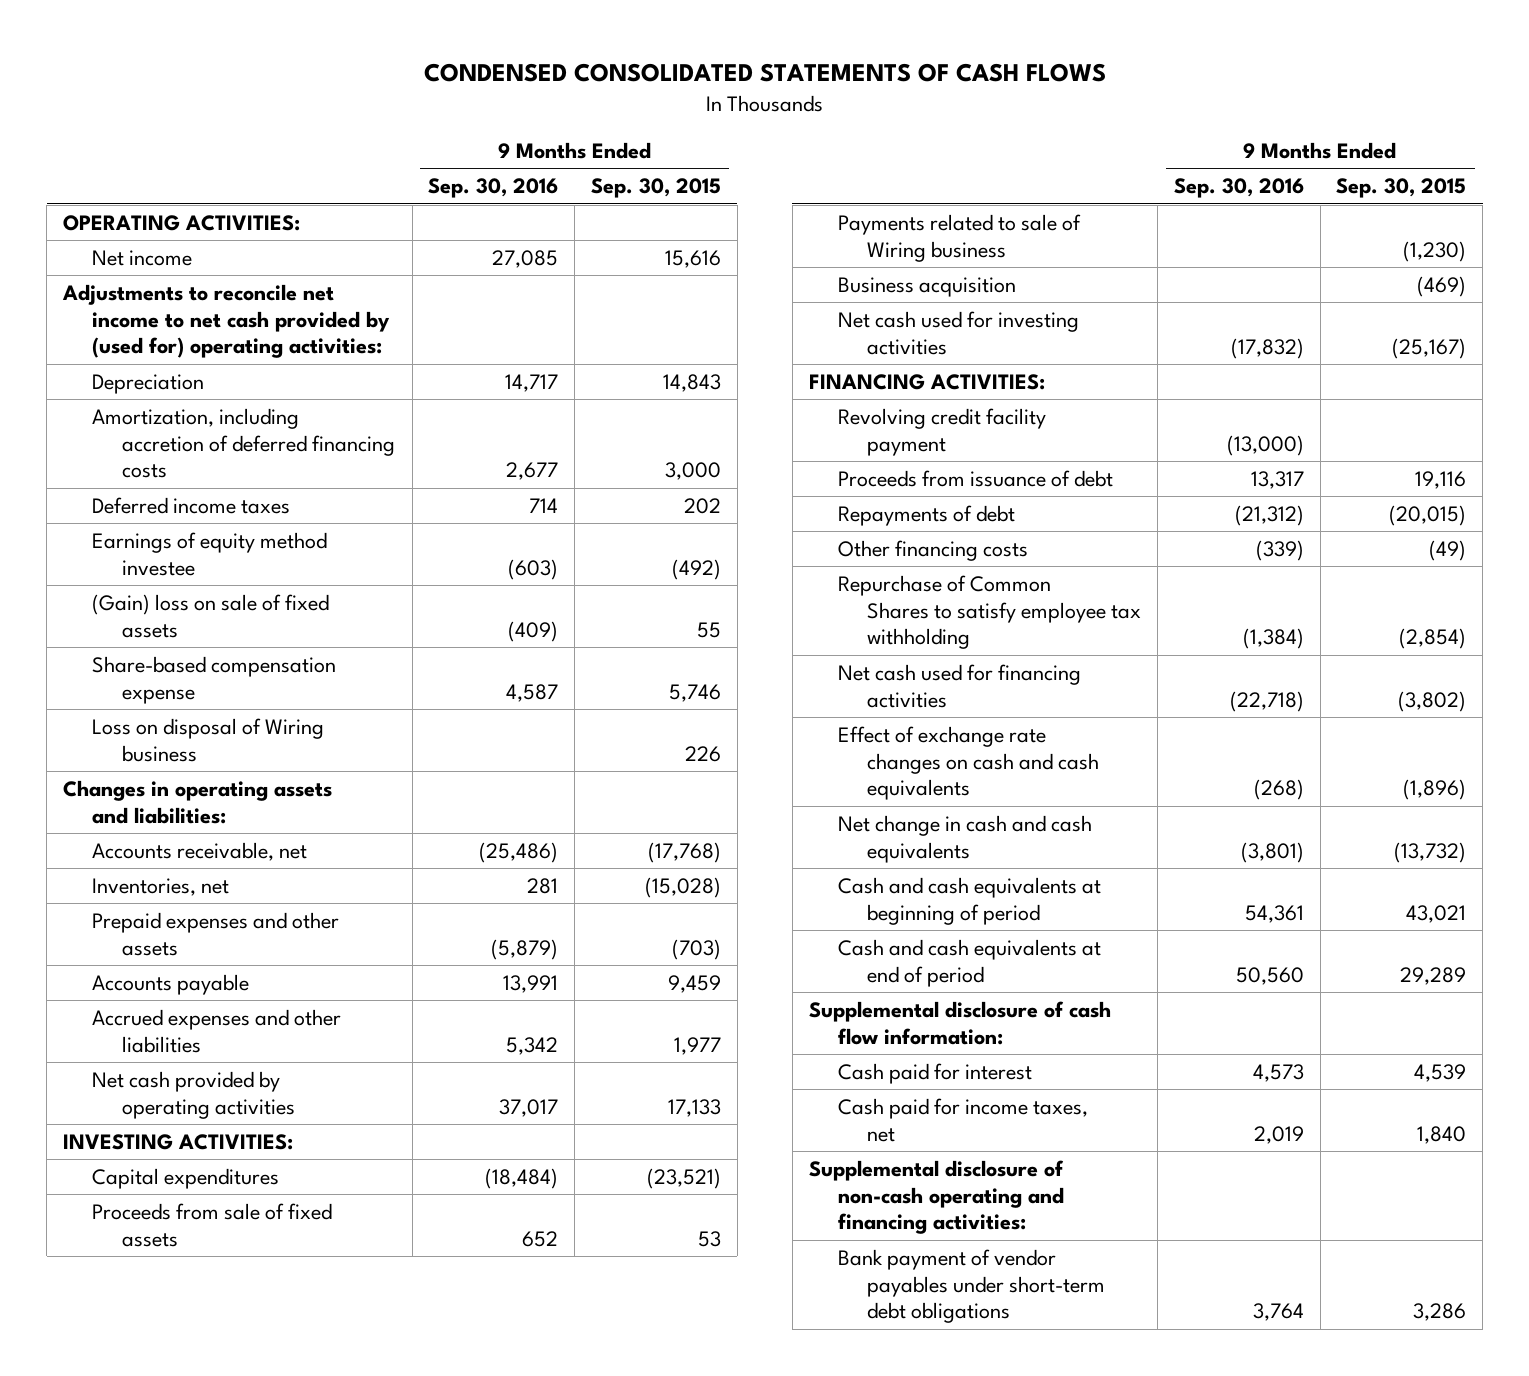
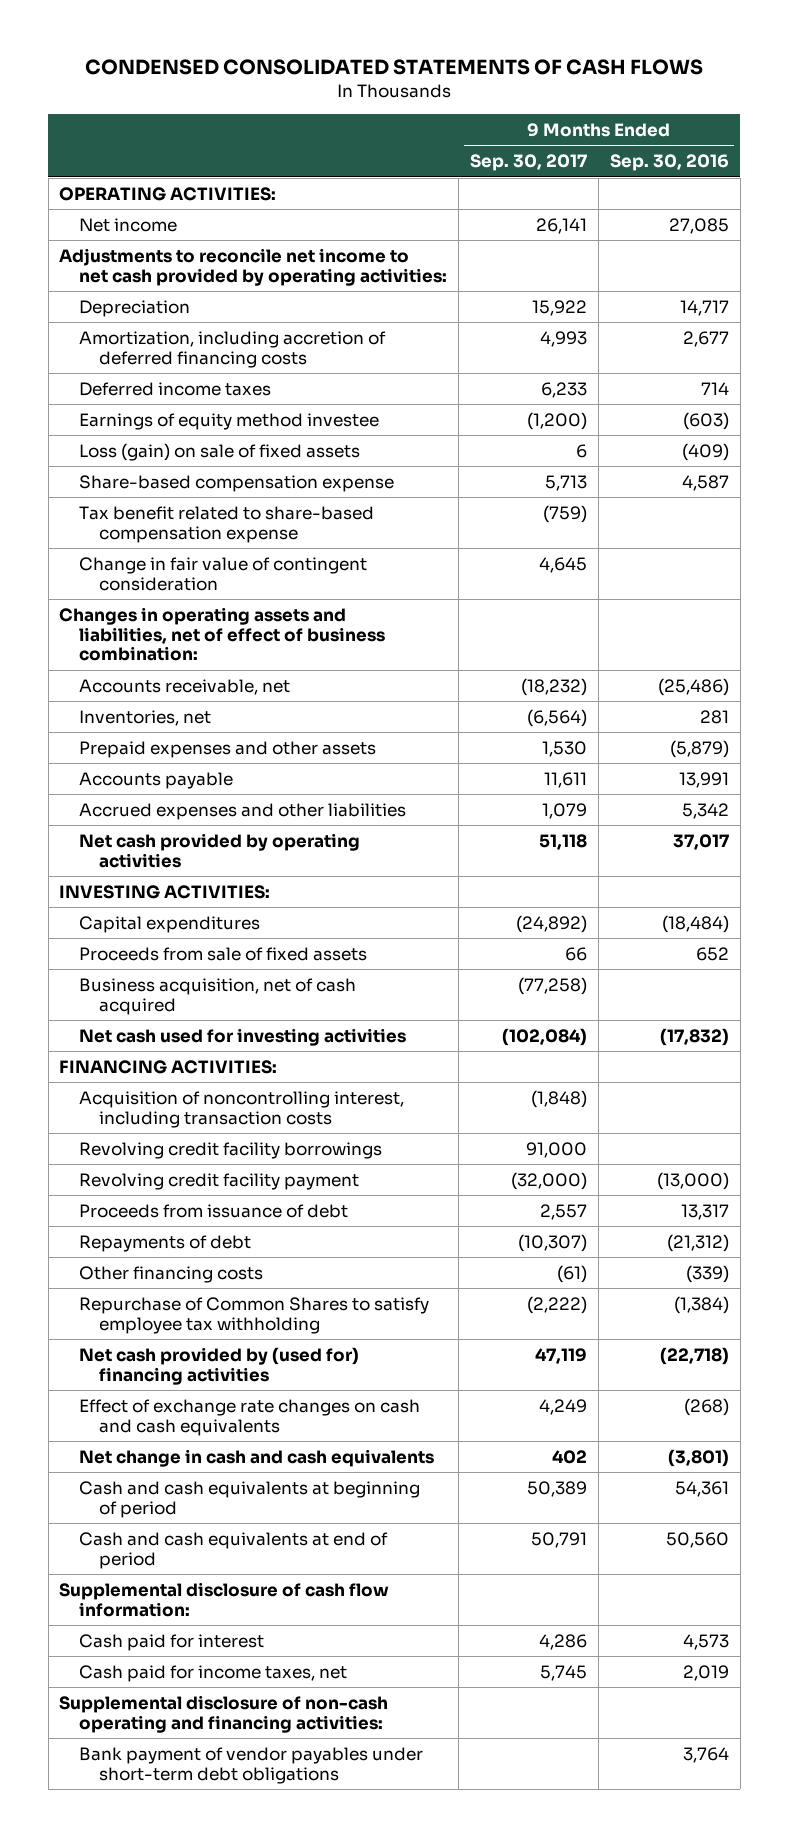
- | 9 Months Ended Sep. 30, 2016 | 9 Months Ended Sep. 30, 2015
+ | 9 Months Ended Sep. 30, 2017 | 9 Months Ended Sep. 30, 2016
- Adjustments to reconcile net income to net cash provided by (used for) operating activities:
+ Adjustments to reconcile net income to net cash provided by operating activities:
- (Gain) loss on sale of fixed assets | (409) | 55
+ Loss (gain) on sale of fixed assets | 6 | (409)
- Loss on disposal of Wiring business | | 226
- Changes in operating assets and liabilities:
+ Tax benefit related to share-based compensation expense | (759) |
+ Change in fair value of contingent consideration | 4,645 |
+ Changes in operating assets and liabilities, net of effect of business combination:
- Payments related to sale of Wiring business | | (1,230)
- Business acquisition | | (469)
+ Business acquisition, net of cash acquired | (77,258) |
+ Acquisition of noncontrolling interest, including transaction costs | (1,848) |
+ Revolving credit facility borrowings | 91,000 |
- Net cash used for financing activities | (22,718) | (3,802)
+ Net cash provided by (used for) financing activities | 47,119 | (22,718)

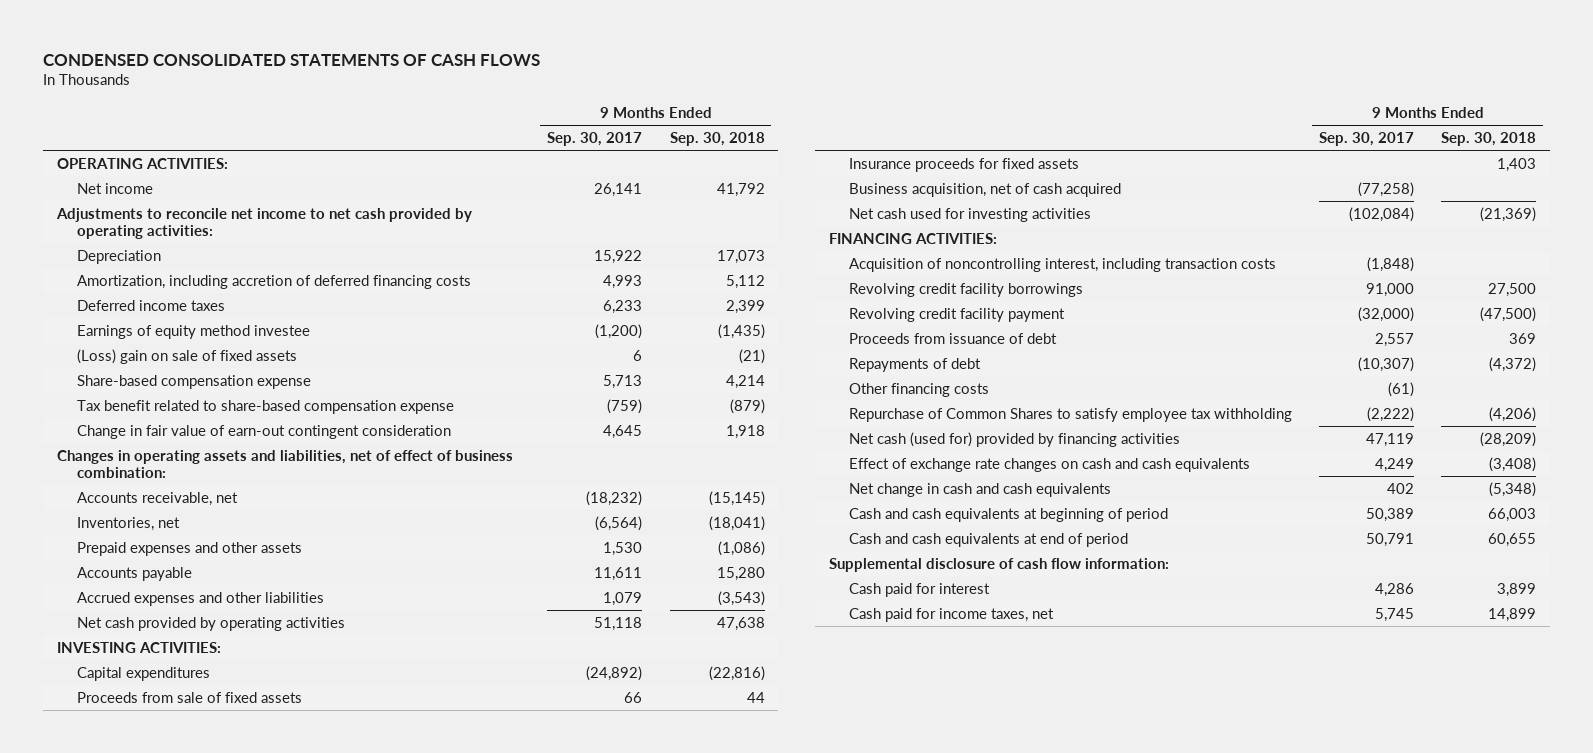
- | 9 Months Ended Sep. 30, 2017 | 9 Months Ended Sep. 30, 2016
+ | 9 Months Ended Sep. 30, 2017 | 9 Months Ended Sep. 30, 2018
- Loss (gain) on sale of fixed assets | 6 | (409)
+ (Loss) gain on sale of fixed assets | 6 | (21)
- Change in fair value of contingent consideration | 4,645 |
+ Change in fair value of earn-out contingent consideration | 4,645 | 1,918
+ Insurance proceeds for fixed assets | | 1,403
- Net cash provided by (used for) financing activities | 47,119 | (22,718)
+ Net cash (used for) provided by financing activities | 47,119 | (28,209)
- Supplemental disclosure of non-cash operating and financing activities:
- Bank payment of vendor payables under short-term debt obligations | | 3,764

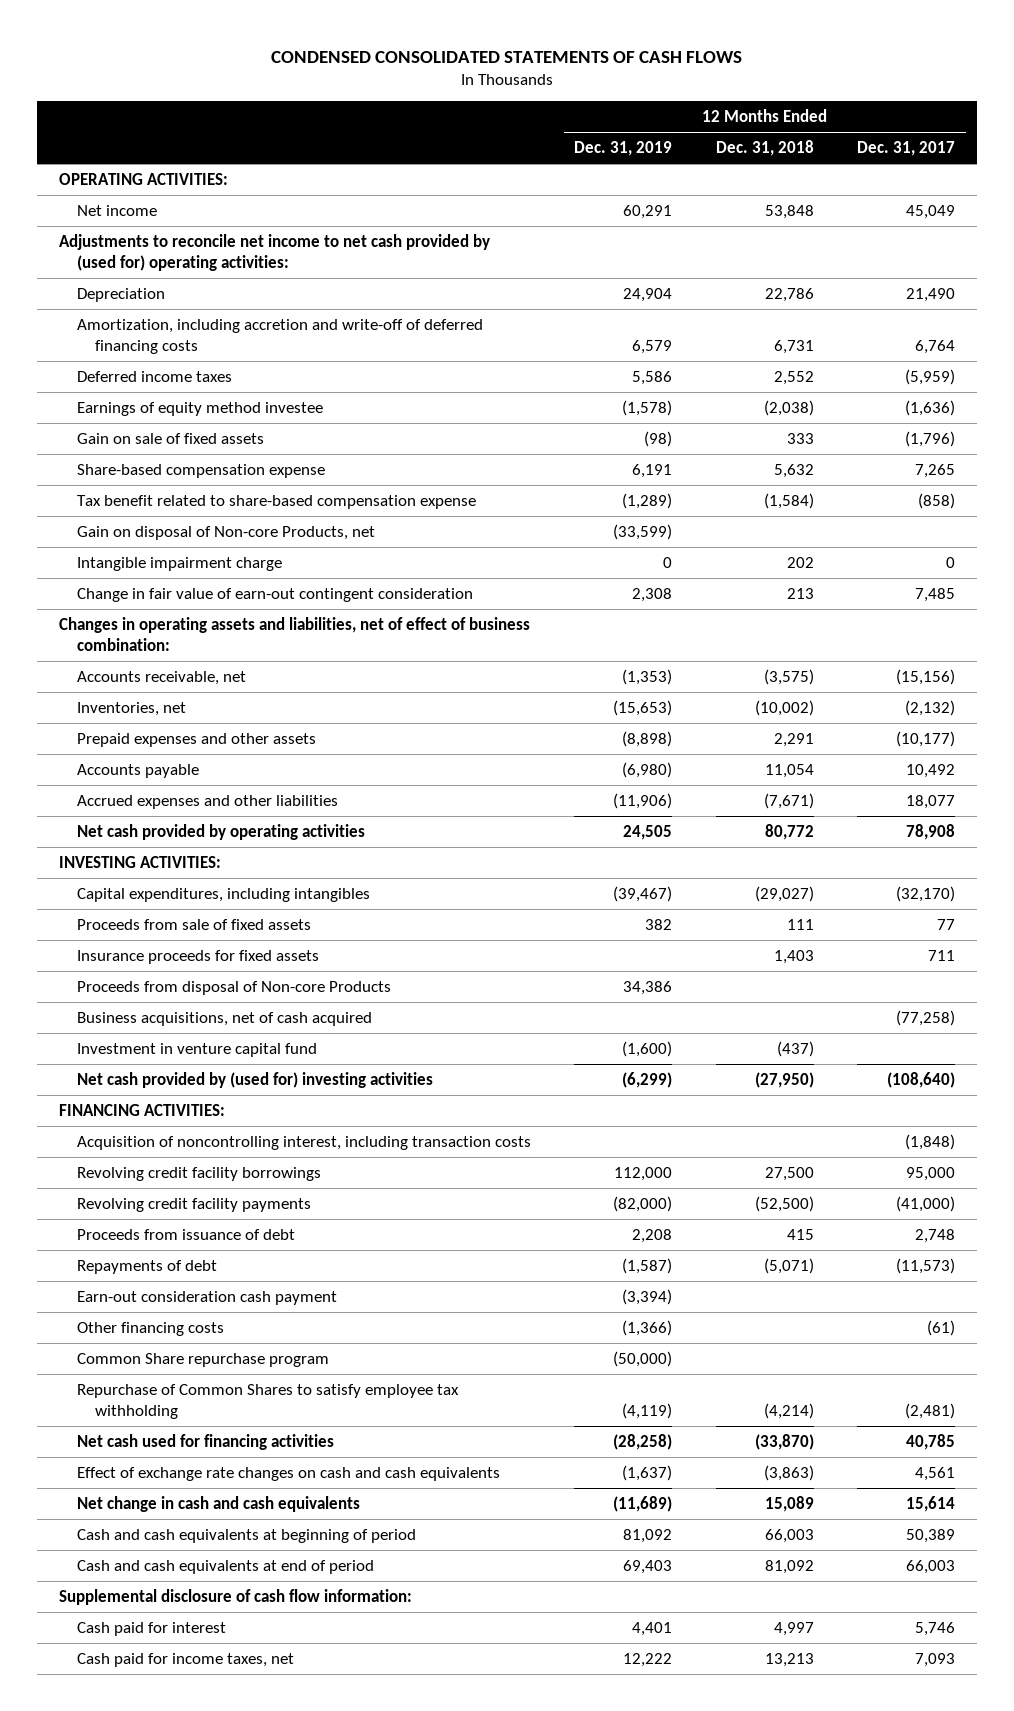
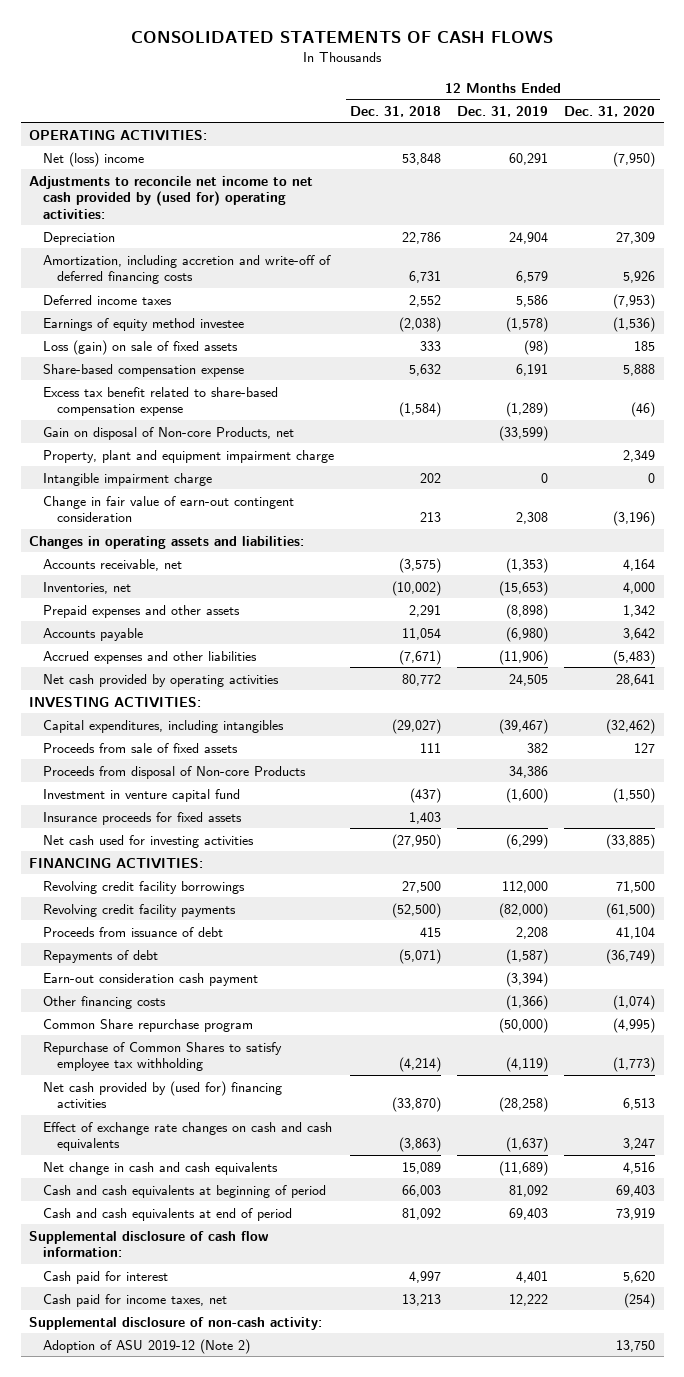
- CONDENSED CONSOLIDATED STATEMENTS OF CASH FLOWS
+ CONSOLIDATED STATEMENTS OF CASH FLOWS
- | 12 Months Ended Dec. 31, 2019 | 12 Months Ended Dec. 31, 2018 | 12 Months Ended Dec. 31, 2017
+ | 12 Months Ended Dec. 31, 2018 | 12 Months Ended Dec. 31, 2019 | 12 Months Ended Dec. 31, 2020
- Net income | 60,291 | 53,848 | 45,049
+ Net (loss) income | 53,848 | 60,291 | (7,950)
- Gain on sale of fixed assets | (98) | 333 | (1,796)
+ Loss (gain) on sale of fixed assets | 333 | (98) | 185
- Tax benefit related to share-based compensation expense | (1,289) | (1,584) | (858)
+ Excess tax benefit related to share-based compensation expense | (1,584) | (1,289) | (46)
+ Property, plant and equipment impairment charge | | | 2,349
- Changes in operating assets and liabilities, net of effect of business combination:
+ Changes in operating assets and liabilities:
- Business acquisitions, net of cash acquired | | | (77,258)
- Net cash provided by (used for) investing activities | (6,299) | (27,950) | (108,640)
moved down: Insurance proceeds for fixed assets | 1,403 | |
+ Net cash used for investing activities | (27,950) | (6,299) | (33,885)
- Acquisition of noncontrolling interest, including transaction costs | | | (1,848)
- Net cash used for financing activities | (28,258) | (33,870) | 40,785
+ Net cash provided by (used for) financing activities | (33,870) | (28,258) | 6,513
+ Supplemental disclosure of non-cash activity:
+ Adoption of ASU 2019-12 (Note 2) | | | 13,750

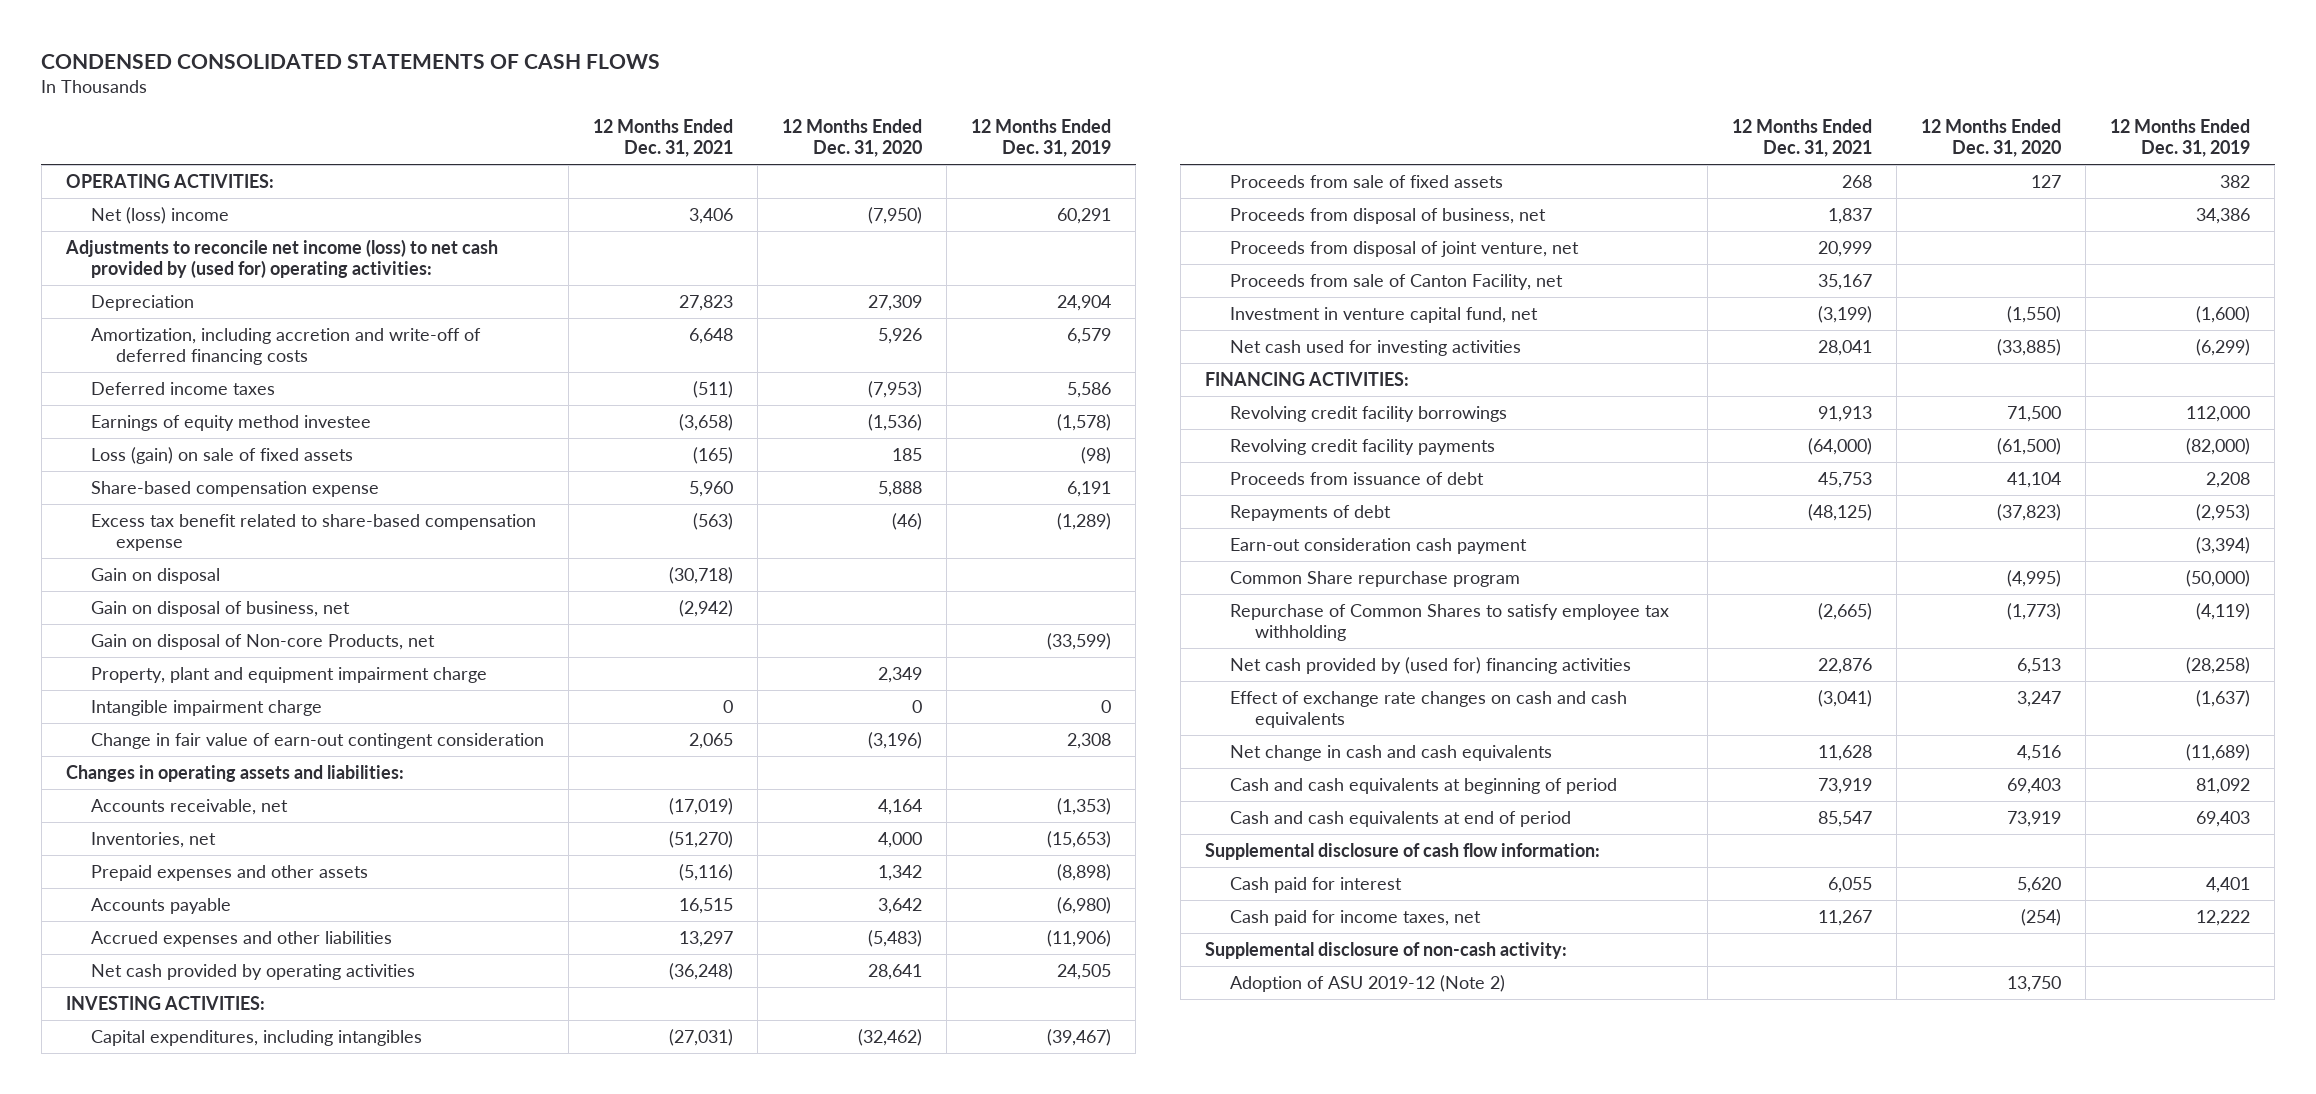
- CONSOLIDATED STATEMENTS OF CASH FLOWS
+ CONDENSED CONSOLIDATED STATEMENTS OF CASH FLOWS
- | 12 Months Ended Dec. 31, 2018 | 12 Months Ended Dec. 31, 2019 | 12 Months Ended Dec. 31, 2020
+ | 12 Months Ended Dec. 31, 2021 | 12 Months Ended Dec. 31, 2020 | 12 Months Ended Dec. 31, 2019
- Adjustments to reconcile net income to net cash provided by (used for) operating activities:
+ Adjustments to reconcile net income (loss) to net cash provided by (used for) operating activities:
+ Gain on disposal | (30,718) | |
+ Gain on disposal of business, net | (2,942) | |
- Proceeds from disposal of Non-core Products | | 34,386 |
- Investment in venture capital fund | (437) | (1,600) | (1,550)
- Insurance proceeds for fixed assets | 1,403 | |
+ Proceeds from disposal of business, net | 1,837 | | 34,386
+ Proceeds from disposal of joint venture, net | 20,999 | |
+ Proceeds from sale of Canton Facility, net | 35,167 | |
+ Investment in venture capital fund, net | (3,199) | (1,550) | (1,600)
- Repayments of debt | (5,071) | (1,587) | (36,749)
+ Repayments of debt | (48,125) | (37,823) | (2,953)
- Other financing costs | | (1,366) | (1,074)

